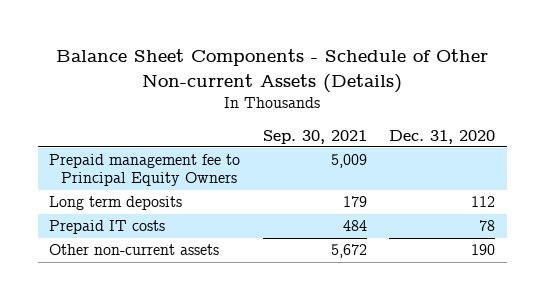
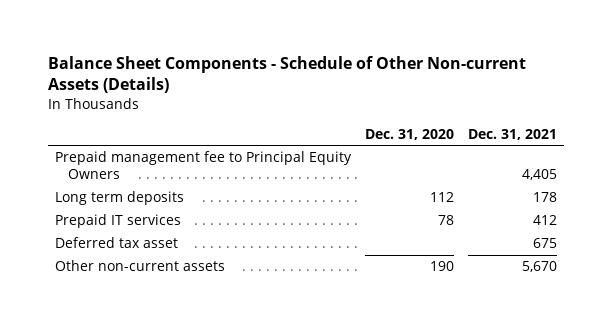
- | Sep. 30, 2021 | Dec. 31, 2020
+ | Dec. 31, 2020 | Dec. 31, 2021
- Prepaid IT costs | 484 | 78
+ Prepaid IT services | 78 | 412
+ Deferred tax asset | | 675

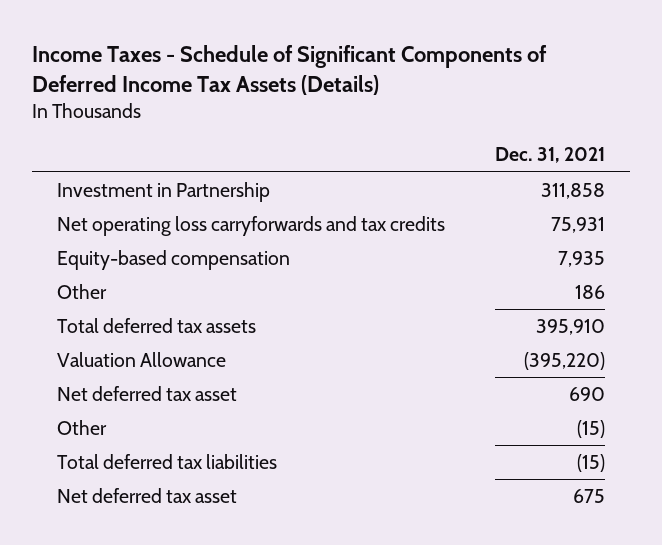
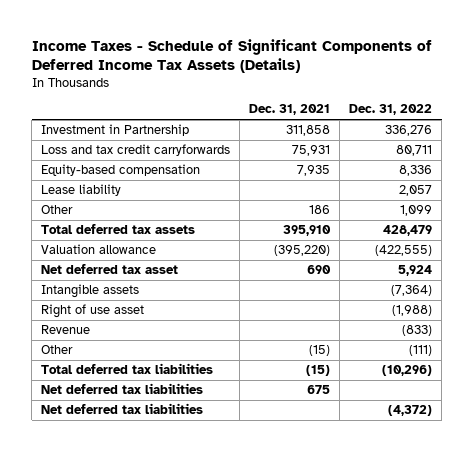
- | Dec. 31, 2021
+ | Dec. 31, 2021 | Dec. 31, 2022
- Net operating loss carryforwards and tax credits | 75,931
+ Loss and tax credit carryforwards | 75,931 | 80,711
+ Lease liability | | 2,057
- Valuation Allowance | (395,220)
+ Valuation allowance | (395,220) | (422,555)
+ Intangible assets | | (7,364)
+ Right of use asset | | (1,988)
+ Revenue | | (833)
- Net deferred tax asset | 675
+ Net deferred tax liabilities | 675 |
+ Net deferred tax liabilities | | (4,372)

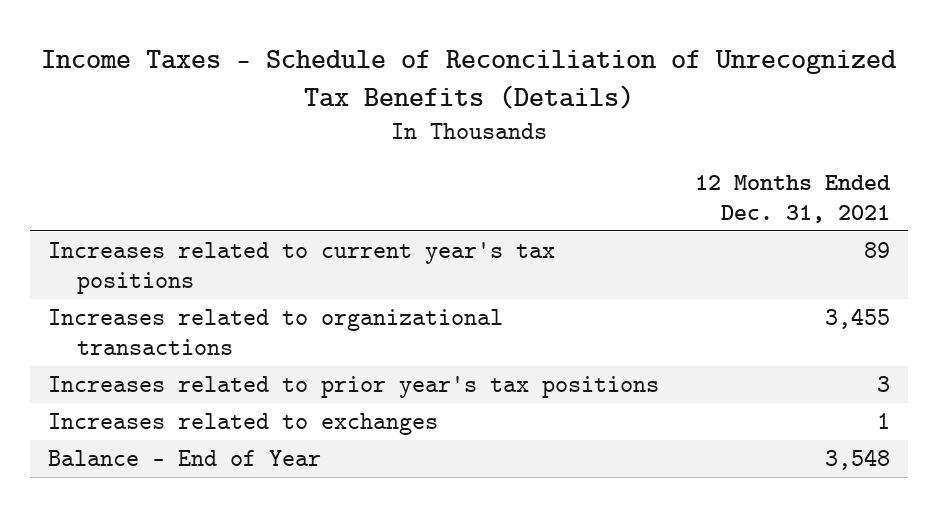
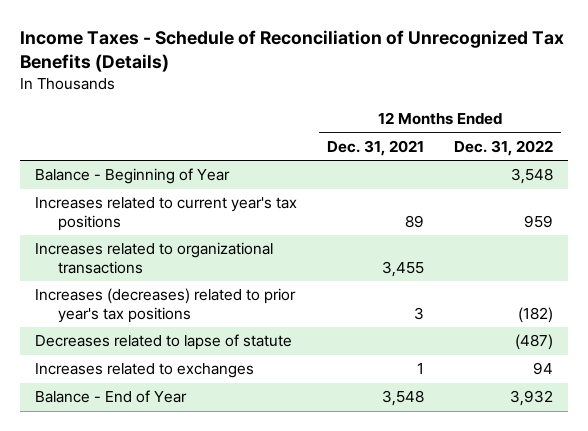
- | 12 Months Ended Dec. 31, 2021
+ | 12 Months Ended Dec. 31, 2021 | 12 Months Ended Dec. 31, 2022
+ Balance - Beginning of Year | | 3,548
- Increases related to prior year's tax positions | 3
+ Increases (decreases) related to prior year's tax positions | 3 | (182)
+ Decreases related to lapse of statute | | (487)

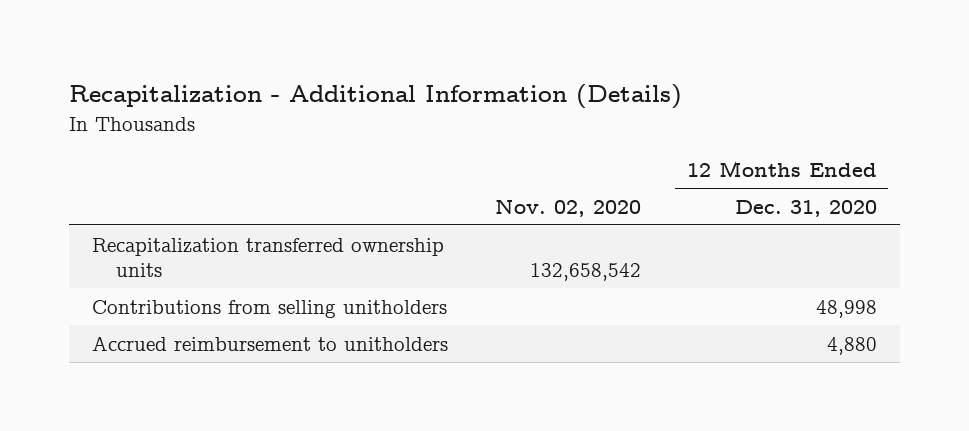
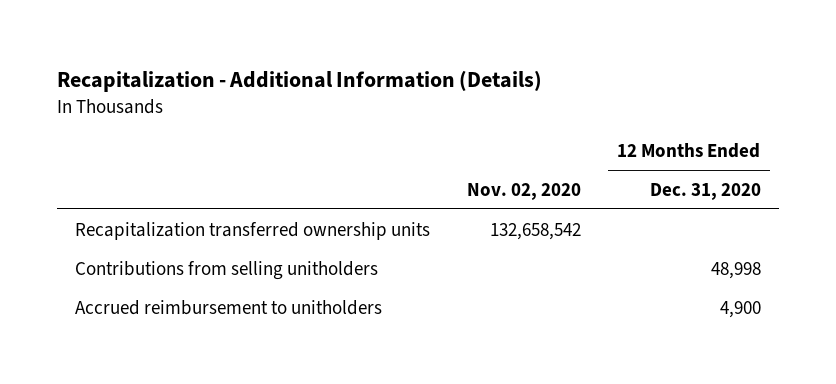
- Accrued reimbursement to unitholders | | 4,880
+ Accrued reimbursement to unitholders | | 4,900

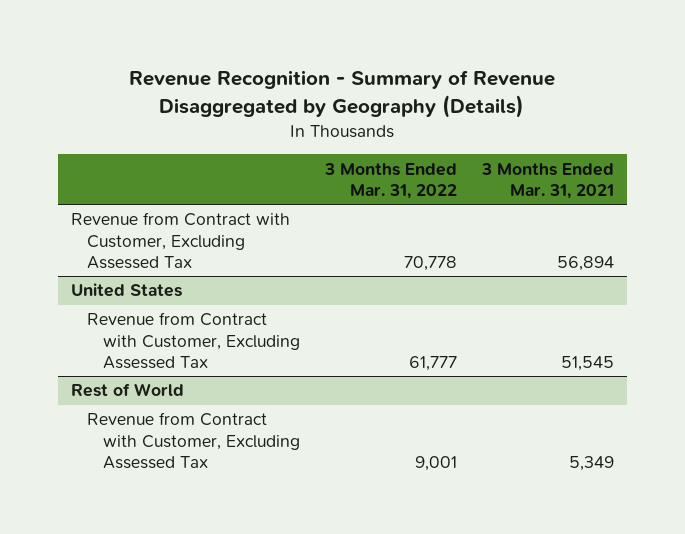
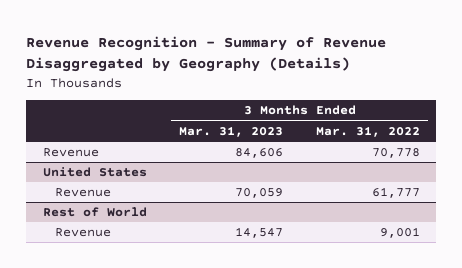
- | 3 Months Ended Mar. 31, 2022 | 3 Months Ended Mar. 31, 2021
+ | 3 Months Ended Mar. 31, 2023 | 3 Months Ended Mar. 31, 2022
- Revenue from Contract with Customer, Excluding Assessed Tax | 70,778 | 56,894
+ Revenue | 84,606 | 70,778
@ United States
- Revenue from Contract with Customer, Excluding Assessed Tax | 61,777 | 51,545
+ Revenue | 70,059 | 61,777
@ Rest of World
- Revenue from Contract with Customer, Excluding Assessed Tax | 9,001 | 5,349
+ Revenue | 14,547 | 9,001

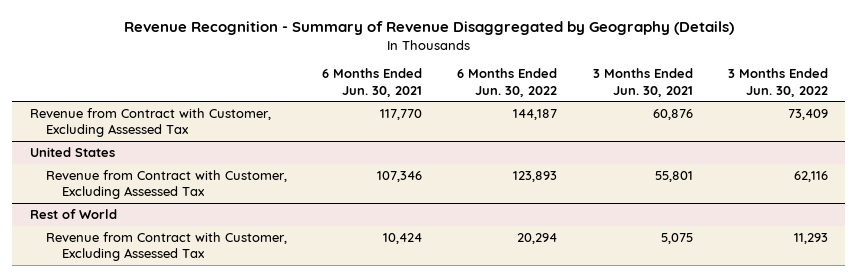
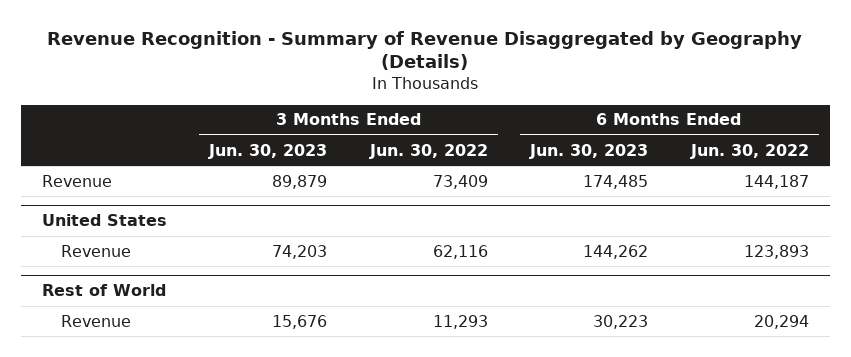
- | 6 Months Ended Jun. 30, 2021 | 6 Months Ended Jun. 30, 2022 | 3 Months Ended Jun. 30, 2021 | 3 Months Ended Jun. 30, 2022
+ | 3 Months Ended Jun. 30, 2023 | 3 Months Ended Jun. 30, 2022 | 6 Months Ended Jun. 30, 2023 | 6 Months Ended Jun. 30, 2022
- Revenue from Contract with Customer, Excluding Assessed Tax | 117,770 | 144,187 | 60,876 | 73,409
+ Revenue | 89,879 | 73,409 | 174,485 | 144,187
@ United States
- Revenue from Contract with Customer, Excluding Assessed Tax | 107,346 | 123,893 | 55,801 | 62,116
+ Revenue | 74,203 | 62,116 | 144,262 | 123,893
@ Rest of World
- Revenue from Contract with Customer, Excluding Assessed Tax | 10,424 | 20,294 | 5,075 | 11,293
+ Revenue | 15,676 | 11,293 | 30,223 | 20,294

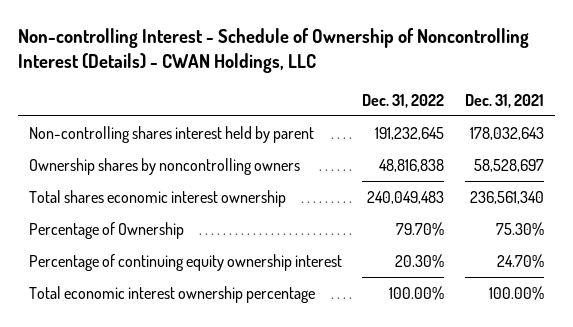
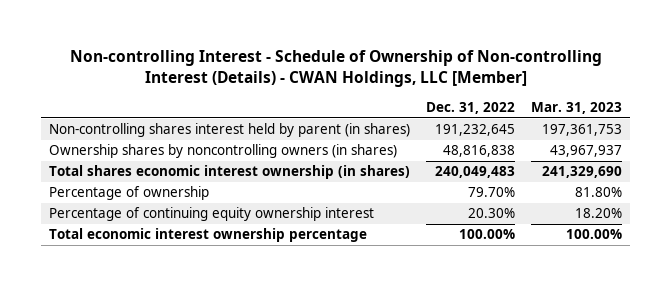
- Non-controlling Interest - Schedule of Ownership of Noncontrolling Interest (Details) - CWAN Holdings, LLC
+ Non-controlling Interest - Schedule of Ownership of Non-controlling Interest (Details) - CWAN Holdings, LLC [Member]
- | Dec. 31, 2022 | Dec. 31, 2021
+ | Dec. 31, 2022 | Mar. 31, 2023
- Non-controlling shares interest held by parent | 191,232,645 | 178,032,643
- Ownership shares by noncontrolling owners | 48,816,838 | 58,528,697
- Total shares economic interest ownership | 240,049,483 | 236,561,340
- Percentage of Ownership | 79.70% | 75.30%
+ Non-controlling shares interest held by parent (in shares) | 191,232,645 | 197,361,753
+ Ownership shares by noncontrolling owners (in shares) | 48,816,838 | 43,967,937
+ Total shares economic interest ownership (in shares) | 240,049,483 | 241,329,690
+ Percentage of ownership | 79.70% | 81.80%

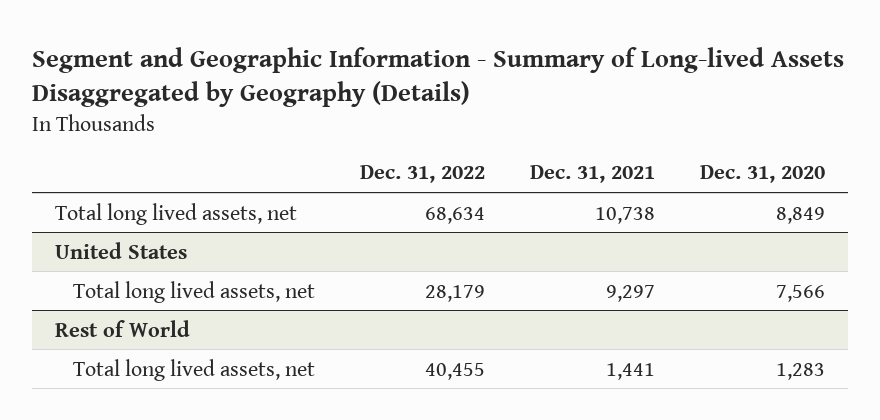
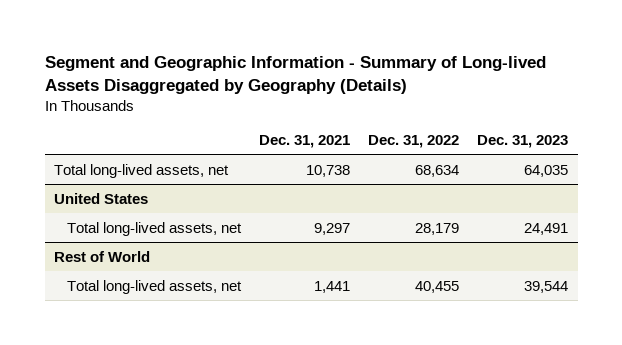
- | Dec. 31, 2022 | Dec. 31, 2021 | Dec. 31, 2020
+ | Dec. 31, 2021 | Dec. 31, 2022 | Dec. 31, 2023
- Total long lived assets, net | 68,634 | 10,738 | 8,849
+ Total long-lived assets, net | 10,738 | 68,634 | 64,035
@ United States
- Total long lived assets, net | 28,179 | 9,297 | 7,566
+ Total long-lived assets, net | 9,297 | 28,179 | 24,491
@ Rest of World
- Total long lived assets, net | 40,455 | 1,441 | 1,283
+ Total long-lived assets, net | 1,441 | 40,455 | 39,544

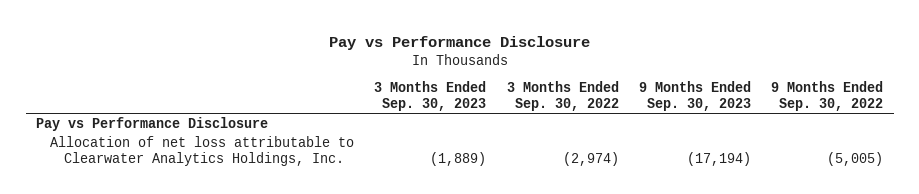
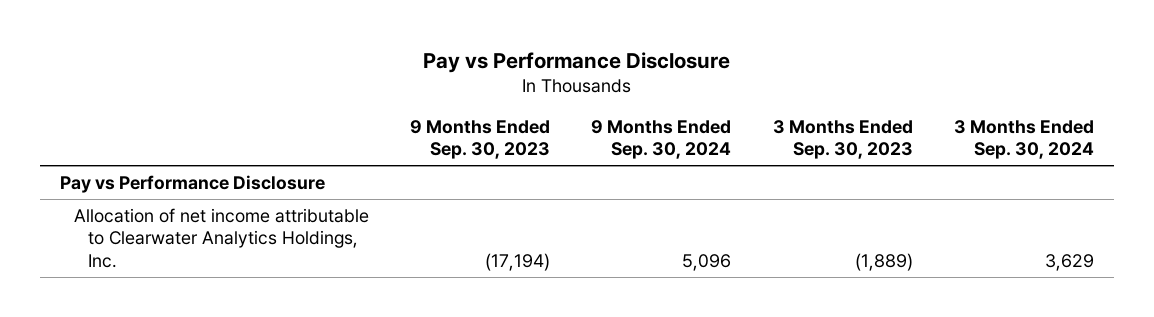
- | 3 Months Ended Sep. 30, 2023 | 3 Months Ended Sep. 30, 2022 | 9 Months Ended Sep. 30, 2023 | 9 Months Ended Sep. 30, 2022
+ | 9 Months Ended Sep. 30, 2023 | 9 Months Ended Sep. 30, 2024 | 3 Months Ended Sep. 30, 2023 | 3 Months Ended Sep. 30, 2024
- Allocation of net loss attributable to Clearwater Analytics Holdings, Inc. | (1,889) | (2,974) | (17,194) | (5,005)
+ Allocation of net income attributable to Clearwater Analytics Holdings, Inc. | (17,194) | 5,096 | (1,889) | 3,629

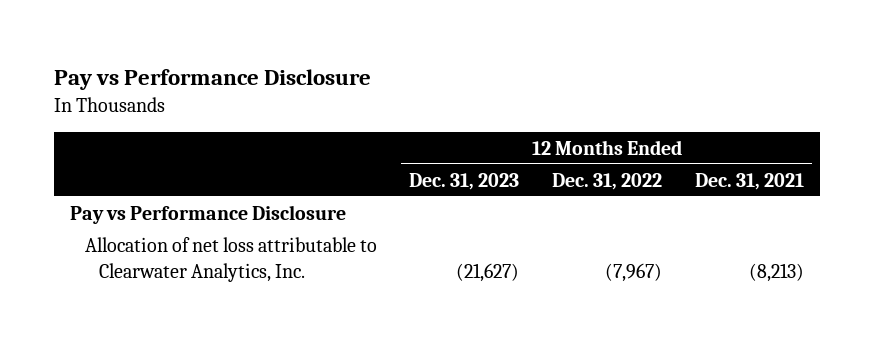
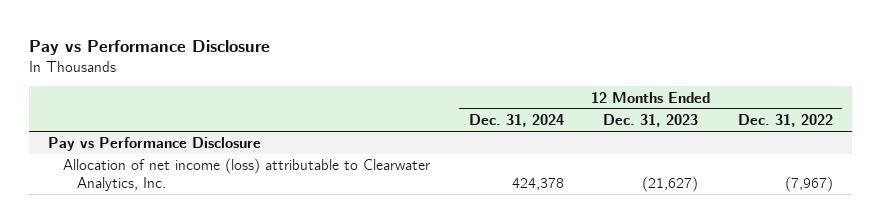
- | 12 Months Ended Dec. 31, 2023 | 12 Months Ended Dec. 31, 2022 | 12 Months Ended Dec. 31, 2021
+ | 12 Months Ended Dec. 31, 2024 | 12 Months Ended Dec. 31, 2023 | 12 Months Ended Dec. 31, 2022
- Allocation of net loss attributable to Clearwater Analytics, Inc. | (21,627) | (7,967) | (8,213)
+ Allocation of net income (loss) attributable to Clearwater Analytics, Inc. | 424,378 | (21,627) | (7,967)

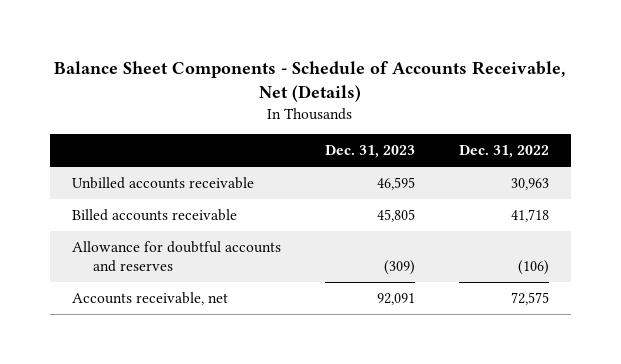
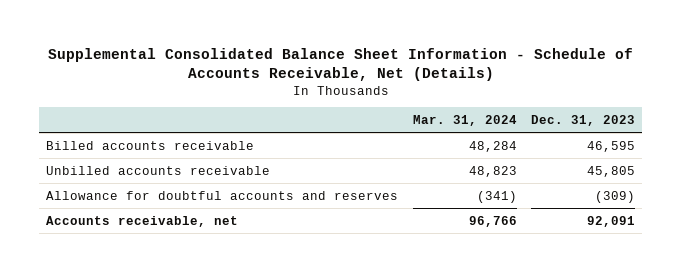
- Balance Sheet Components - Schedule of Accounts Receivable, Net (Details)
+ Supplemental Consolidated Balance Sheet Information - Schedule of Accounts Receivable, Net (Details)
- | Dec. 31, 2023 | Dec. 31, 2022
+ | Mar. 31, 2024 | Dec. 31, 2023
- Unbilled accounts receivable | 46,595 | 30,963
- Billed accounts receivable | 45,805 | 41,718
+ Billed accounts receivable | 48,284 | 46,595
+ Unbilled accounts receivable | 48,823 | 45,805

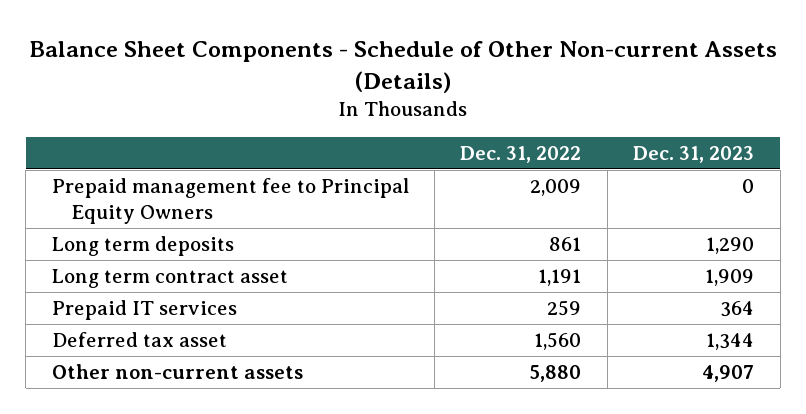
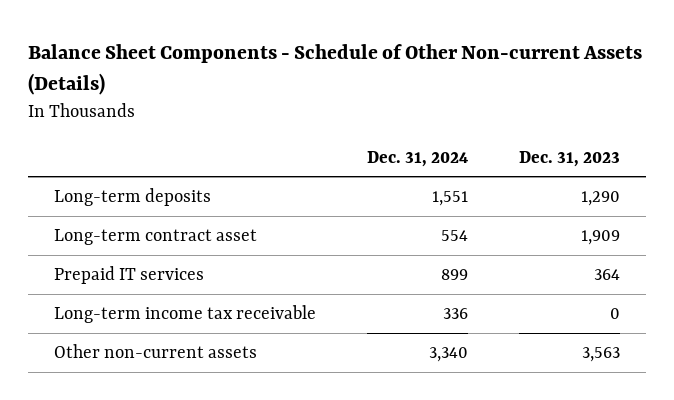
- | Dec. 31, 2022 | Dec. 31, 2023
+ | Dec. 31, 2024 | Dec. 31, 2023
- Prepaid management fee to Principal Equity Owners | 2,009 | 0
- Long term deposits | 861 | 1,290
- Long term contract asset | 1,191 | 1,909
+ Long-term deposits | 1,551 | 1,290
+ Long-term contract asset | 554 | 1,909
- Deferred tax asset | 1,560 | 1,344
- Other non-current assets | 5,880 | 4,907
+ Long-term income tax receivable | 336 | 0
+ Other non-current assets | 3,340 | 3,563

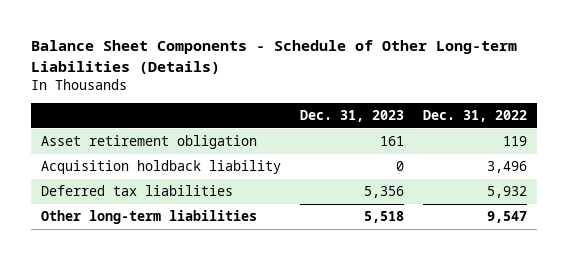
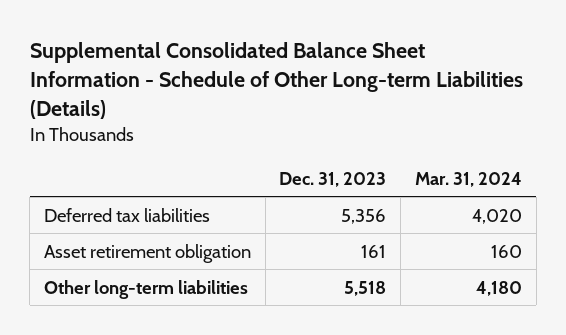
- Balance Sheet Components - Schedule of Other Long-term Liabilities (Details)
+ Supplemental Consolidated Balance Sheet Information - Schedule of Other Long-term Liabilities (Details)
- | Dec. 31, 2023 | Dec. 31, 2022
+ | Dec. 31, 2023 | Mar. 31, 2024
- Acquisition holdback liability | 0 | 3,496
moved down: Asset retirement obligation | 161 | 160

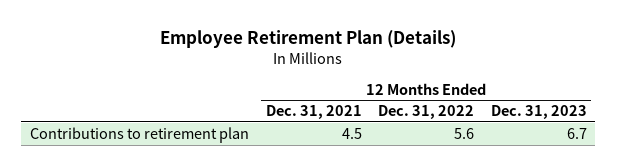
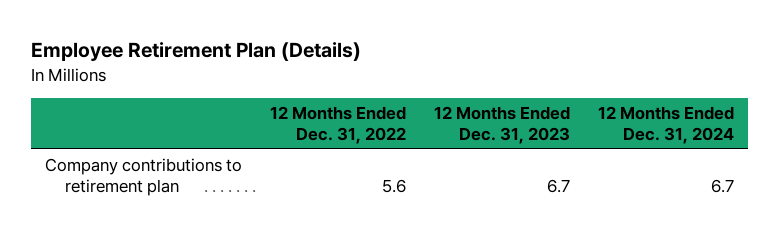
- | 12 Months Ended Dec. 31, 2021 | 12 Months Ended Dec. 31, 2022 | 12 Months Ended Dec. 31, 2023
+ | 12 Months Ended Dec. 31, 2022 | 12 Months Ended Dec. 31, 2023 | 12 Months Ended Dec. 31, 2024
- Contributions to retirement plan | 4.5 | 5.6 | 6.7
+ Company contributions to retirement plan | 5.6 | 6.7 | 6.7

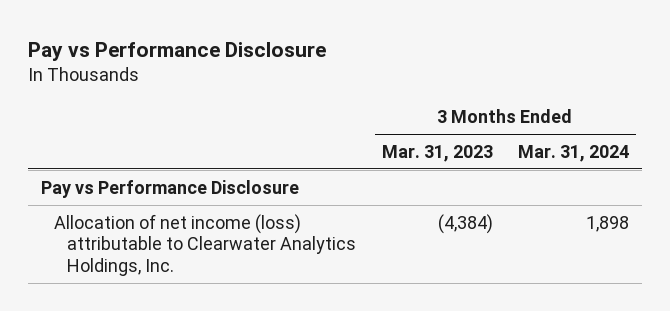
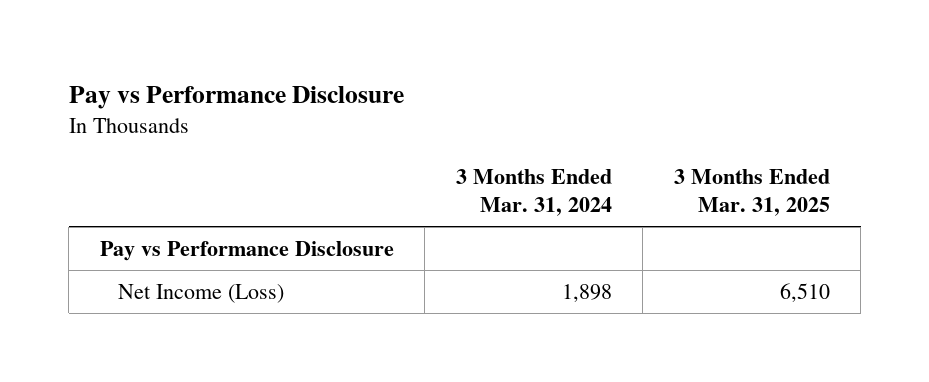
- | 3 Months Ended Mar. 31, 2023 | 3 Months Ended Mar. 31, 2024
+ | 3 Months Ended Mar. 31, 2024 | 3 Months Ended Mar. 31, 2025
- Allocation of net income (loss) attributable to Clearwater Analytics Holdings, Inc. | (4,384) | 1,898
+ Net Income (Loss) | 1,898 | 6,510

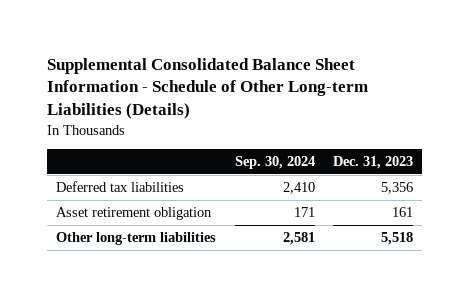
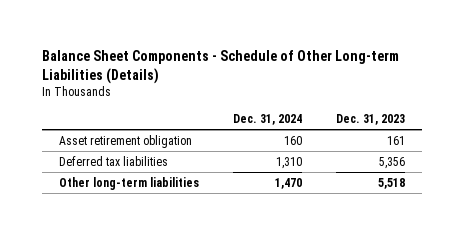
- Supplemental Consolidated Balance Sheet Information - Schedule of Other Long-term Liabilities (Details)
+ Balance Sheet Components - Schedule of Other Long-term Liabilities (Details)
- | Sep. 30, 2024 | Dec. 31, 2023
+ | Dec. 31, 2024 | Dec. 31, 2023
moved down: Deferred tax liabilities | 1,310 | 5,356

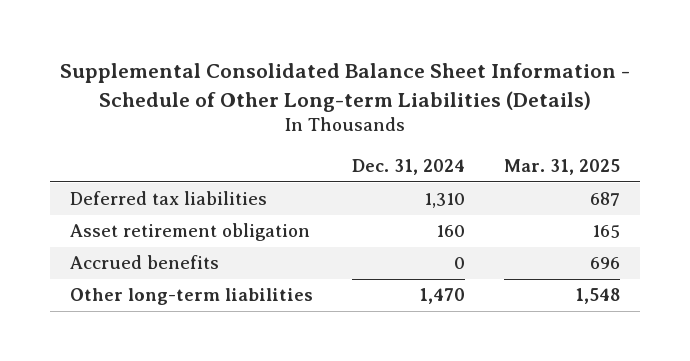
- Balance Sheet Components - Schedule of Other Long-term Liabilities (Details)
+ Supplemental Consolidated Balance Sheet Information - Schedule of Other Long-term Liabilities (Details)
- | Dec. 31, 2024 | Dec. 31, 2023
+ | Dec. 31, 2024 | Mar. 31, 2025
moved down: Asset retirement obligation | 160 | 165
+ Accrued benefits | 0 | 696

